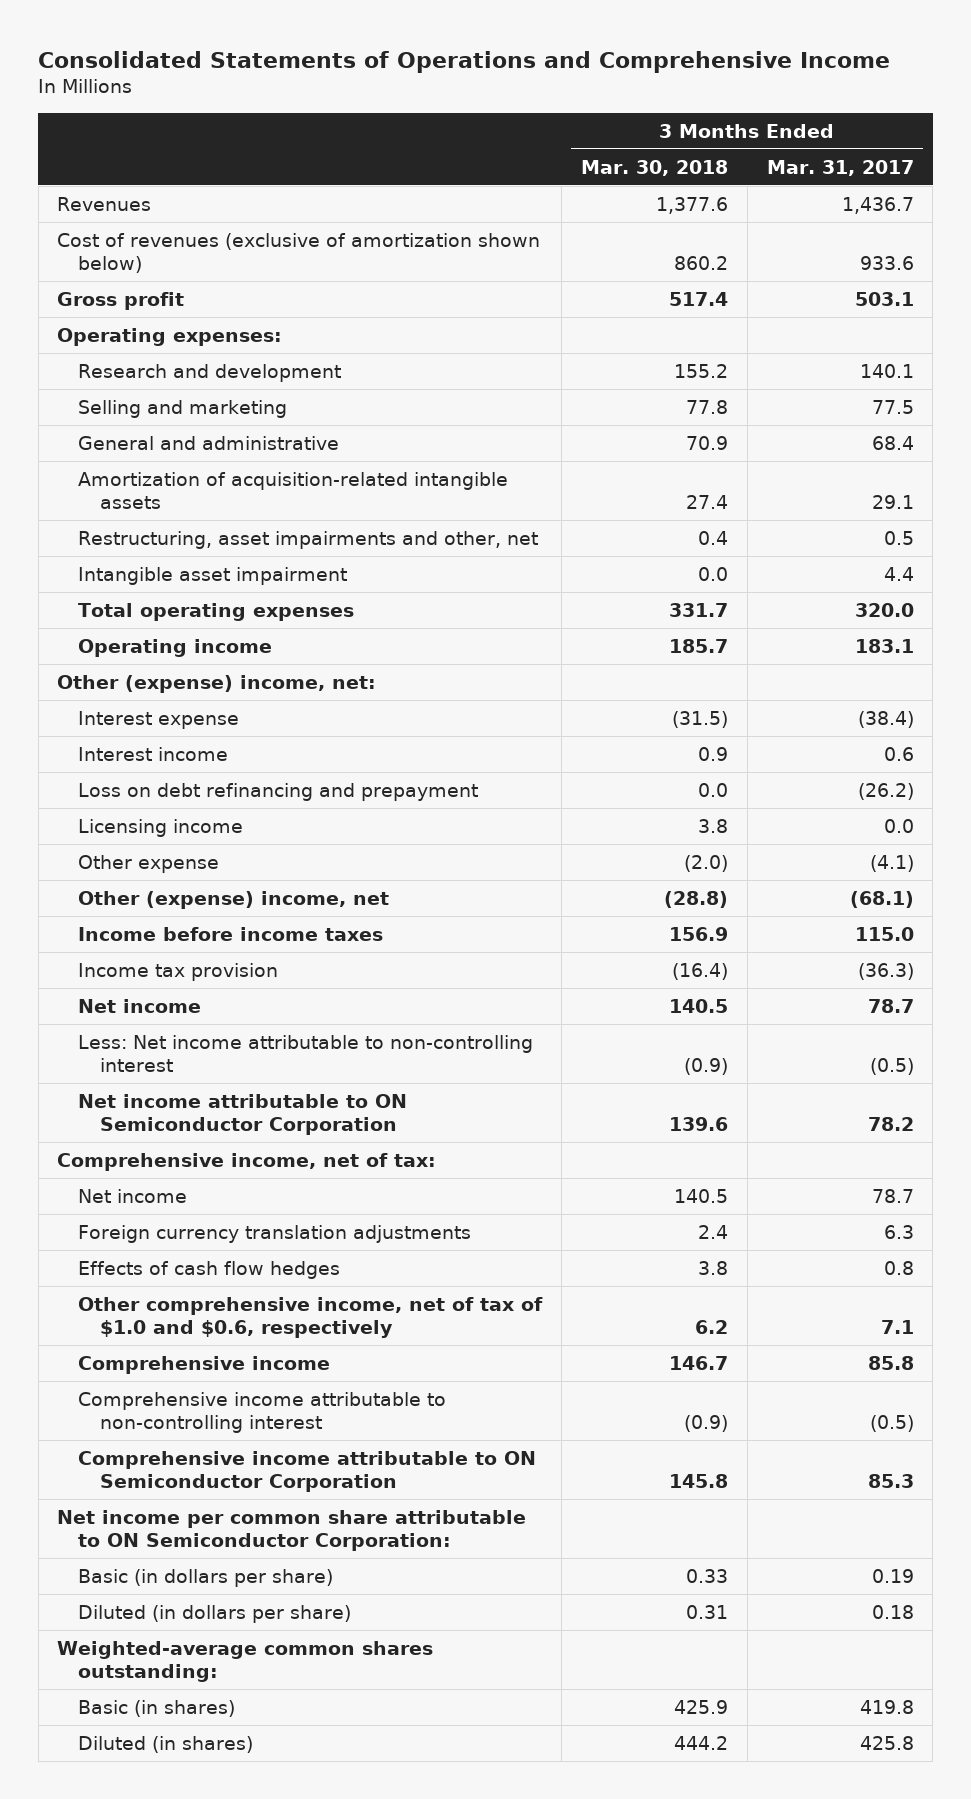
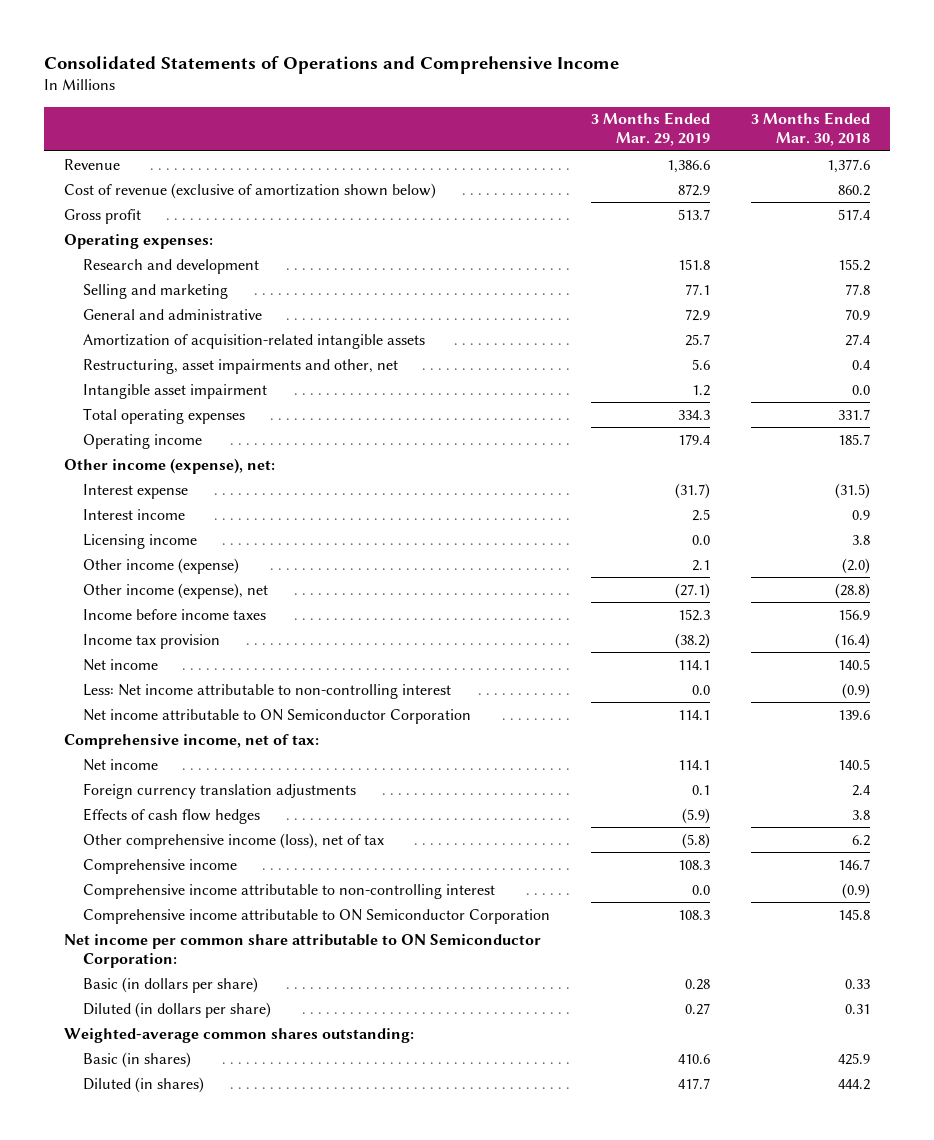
- | 3 Months Ended Mar. 30, 2018 | 3 Months Ended Mar. 31, 2017
+ | 3 Months Ended Mar. 29, 2019 | 3 Months Ended Mar. 30, 2018
- Revenues | 1,377.6 | 1,436.7
- Cost of revenues (exclusive of amortization shown below) | 860.2 | 933.6
+ Revenue | 1,386.6 | 1,377.6
+ Cost of revenue (exclusive of amortization shown below) | 872.9 | 860.2
- Other (expense) income, net:
+ Other income (expense), net:
- Loss on debt refinancing and prepayment | 0.0 | (26.2)
- Other expense | (2.0) | (4.1)
- Other (expense) income, net | (28.8) | (68.1)
+ Other income (expense) | 2.1 | (2.0)
+ Other income (expense), net | (27.1) | (28.8)
- Other comprehensive income, net of tax of $1.0 and $0.6, respectively | 6.2 | 7.1
+ Other comprehensive income (loss), net of tax | (5.8) | 6.2

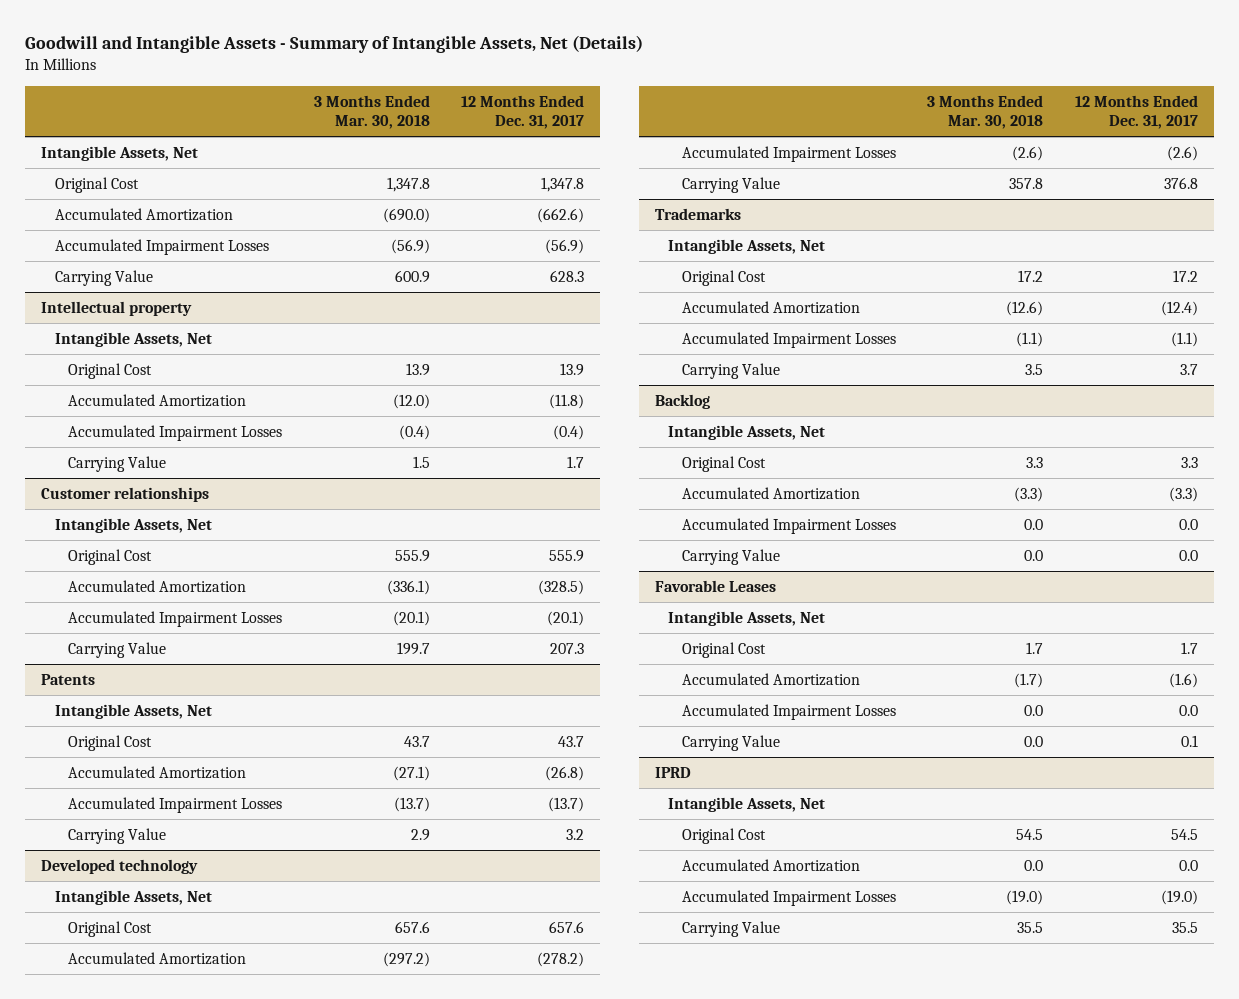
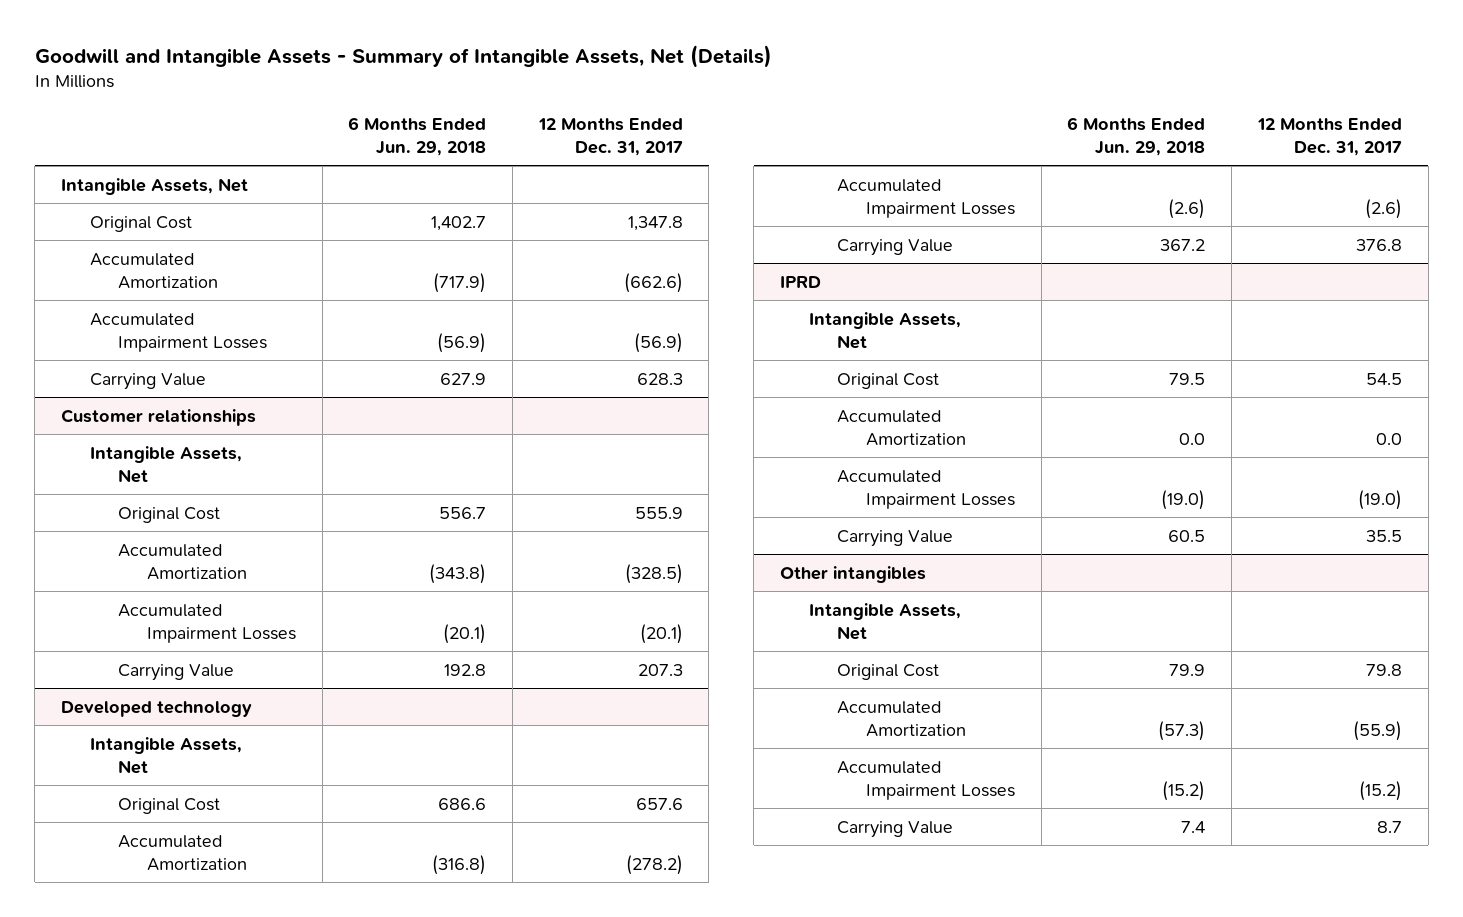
- | 3 Months Ended Mar. 30, 2018 | 12 Months Ended Dec. 31, 2017
+ | 6 Months Ended Jun. 29, 2018 | 12 Months Ended Dec. 31, 2017
- Intellectual property
- Intangible Assets, Net
- Original Cost | 13.9 | 13.9
- Accumulated Amortization | (12.0) | (11.8)
- Accumulated Impairment Losses | (0.4) | (0.4)
- Carrying Value | 1.5 | 1.7
- Patents
- Intangible Assets, Net
- Original Cost | 43.7 | 43.7
- Accumulated Amortization | (27.1) | (26.8)
- Accumulated Impairment Losses | (13.7) | (13.7)
- Carrying Value | 2.9 | 3.2
- Trademarks
- Intangible Assets, Net
- Original Cost | 17.2 | 17.2
- Accumulated Amortization | (12.6) | (12.4)
- Accumulated Impairment Losses | (1.1) | (1.1)
- Carrying Value | 3.5 | 3.7
- Backlog
- Intangible Assets, Net
- Original Cost | 3.3 | 3.3
- Accumulated Amortization | (3.3) | (3.3)
- Accumulated Impairment Losses | 0.0 | 0.0
- Carrying Value | 0.0 | 0.0
- Favorable Leases
- Intangible Assets, Net
- Original Cost | 1.7 | 1.7
- Accumulated Amortization | (1.7) | (1.6)
- Accumulated Impairment Losses | 0.0 | 0.0
- Carrying Value | 0.0 | 0.1
+ Other intangibles
+ Intangible Assets, Net
+ Original Cost | 79.9 | 79.8
+ Accumulated Amortization | (57.3) | (55.9)
+ Accumulated Impairment Losses | (15.2) | (15.2)
+ Carrying Value | 7.4 | 8.7

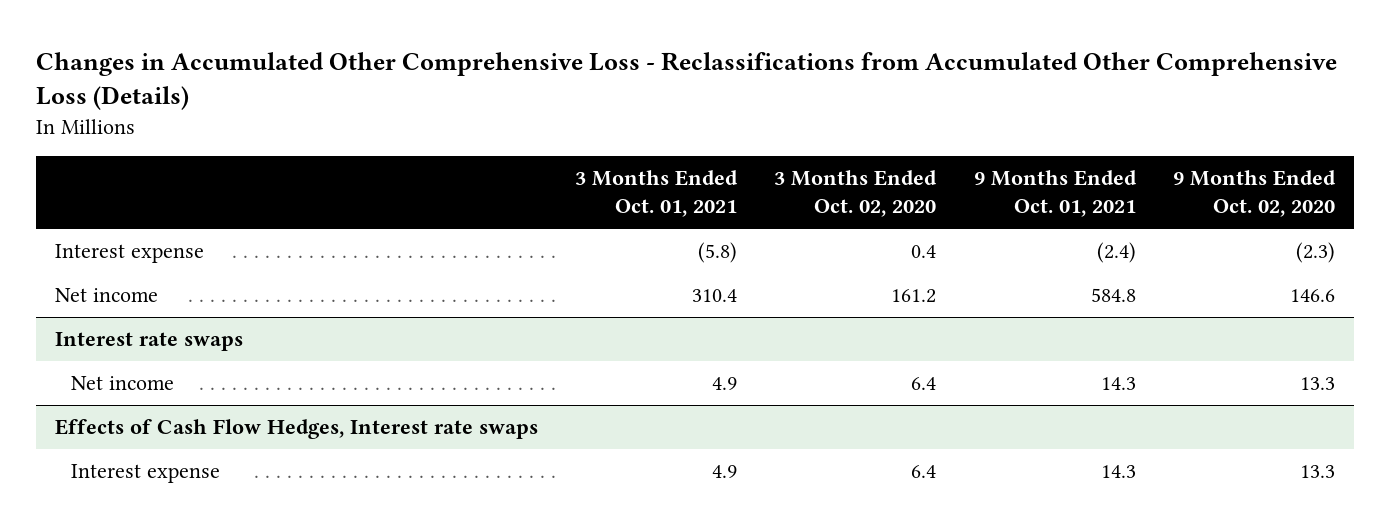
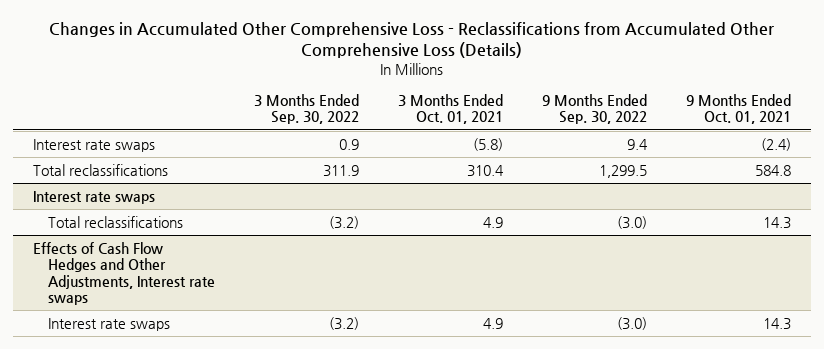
- | 3 Months Ended Oct. 01, 2021 | 3 Months Ended Oct. 02, 2020 | 9 Months Ended Oct. 01, 2021 | 9 Months Ended Oct. 02, 2020
+ | 3 Months Ended Sep. 30, 2022 | 3 Months Ended Oct. 01, 2021 | 9 Months Ended Sep. 30, 2022 | 9 Months Ended Oct. 01, 2021
- Interest expense | (5.8) | 0.4 | (2.4) | (2.3)
- Net income | 310.4 | 161.2 | 584.8 | 146.6
+ Interest rate swaps | 0.9 | (5.8) | 9.4 | (2.4)
+ Total reclassifications | 311.9 | 310.4 | 1,299.5 | 584.8
@ Interest rate swaps
- Net income | 4.9 | 6.4 | 14.3 | 13.3
- Effects of Cash Flow Hedges, Interest rate swaps
- Interest expense | 4.9 | 6.4 | 14.3 | 13.3
@ Interest rate swaps
+ Total reclassifications | (3.2) | 4.9 | (3.0) | 14.3
+ Effects of Cash Flow Hedges and Other Adjustments, Interest rate swaps
+ Interest rate swaps | (3.2) | 4.9 | (3.0) | 14.3

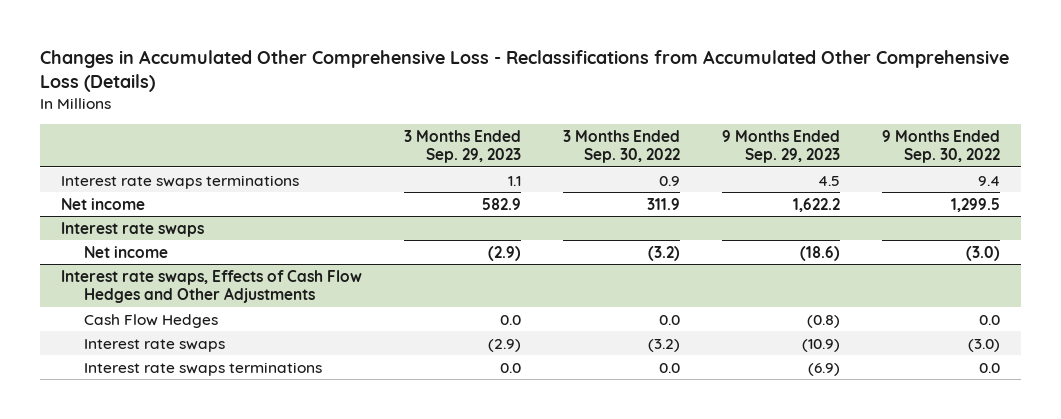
- | 3 Months Ended Sep. 30, 2022 | 3 Months Ended Oct. 01, 2021 | 9 Months Ended Sep. 30, 2022 | 9 Months Ended Oct. 01, 2021
+ | 3 Months Ended Sep. 29, 2023 | 3 Months Ended Sep. 30, 2022 | 9 Months Ended Sep. 29, 2023 | 9 Months Ended Sep. 30, 2022
- Interest rate swaps | 0.9 | (5.8) | 9.4 | (2.4)
- Total reclassifications | 311.9 | 310.4 | 1,299.5 | 584.8
+ Interest rate swaps terminations | 1.1 | 0.9 | 4.5 | 9.4
+ Net income | 582.9 | 311.9 | 1,622.2 | 1,299.5
@ Interest rate swaps
- Total reclassifications | (3.2) | 4.9 | (3.0) | 14.3
- Effects of Cash Flow Hedges and Other Adjustments, Interest rate swaps
@ Interest rate swaps
+ Net income | (2.9) | (3.2) | (18.6) | (3.0)
+ Interest rate swaps, Effects of Cash Flow Hedges and Other Adjustments
+ Cash Flow Hedges | 0.0 | 0.0 | (0.8) | 0.0
+ Interest rate swaps terminations | 0.0 | 0.0 | (6.9) | 0.0

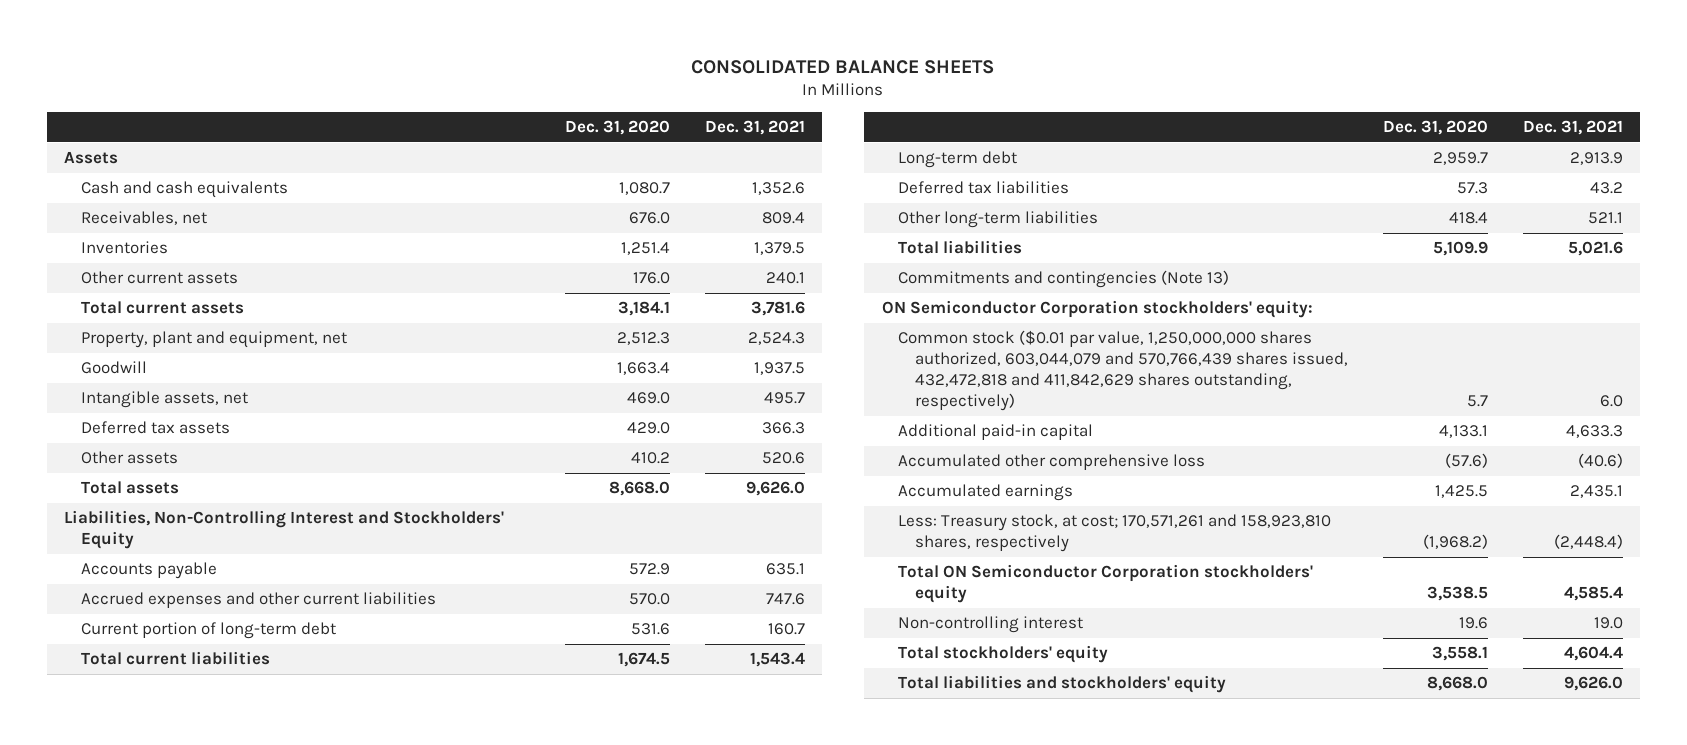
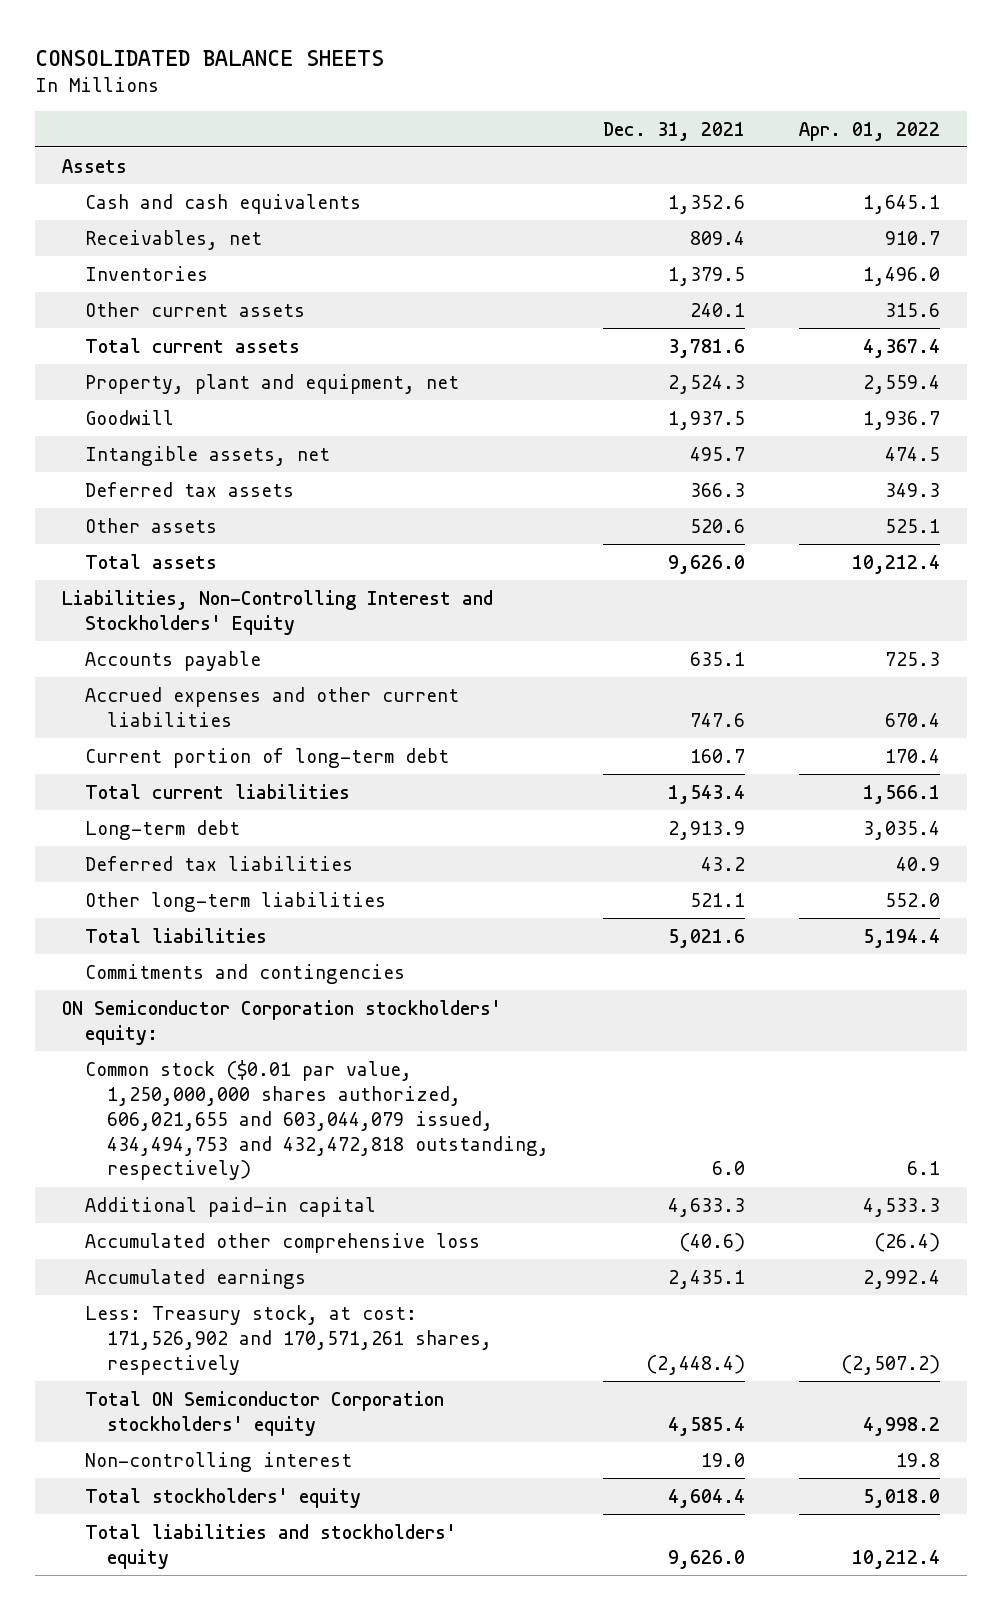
- | Dec. 31, 2020 | Dec. 31, 2021
+ | Dec. 31, 2021 | Apr. 01, 2022
- Commitments and contingencies (Note 13)
+ Commitments and contingencies
- Common stock ($0.01 par value, 1,250,000,000 shares authorized, 603,044,079 and 570,766,439 shares issued, 432,472,818 and 411,842,629 shares outstanding, respectively) | 5.7 | 6.0
+ Common stock ($0.01 par value, 1,250,000,000 shares authorized, 606,021,655 and 603,044,079 issued, 434,494,753 and 432,472,818 outstanding, respectively) | 6.0 | 6.1
- Less: Treasury stock, at cost; 170,571,261 and 158,923,810 shares, respectively | (1,968.2) | (2,448.4)
+ Less: Treasury stock, at cost: 171,526,902 and 170,571,261 shares, respectively | (2,448.4) | (2,507.2)

